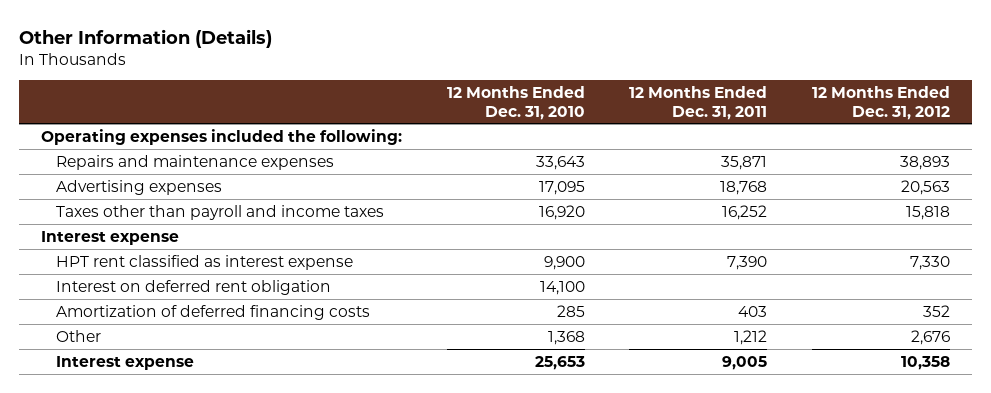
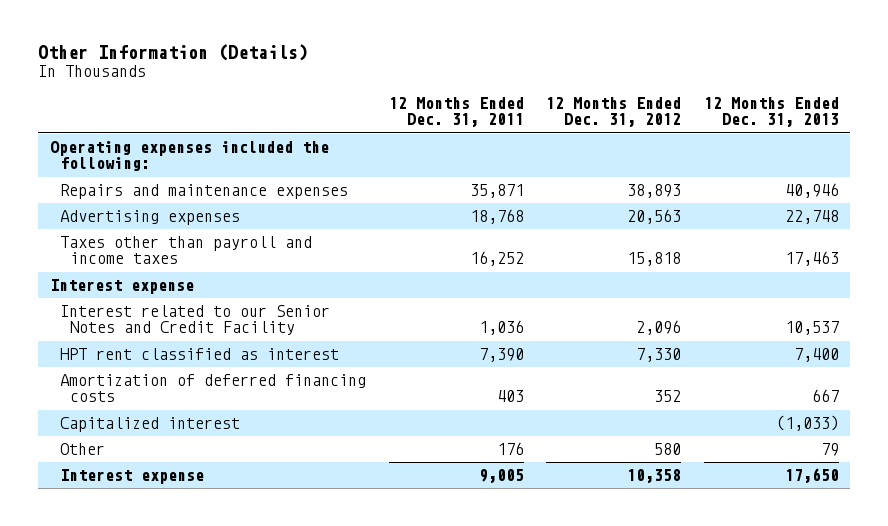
- | 12 Months Ended Dec. 31, 2010 | 12 Months Ended Dec. 31, 2011 | 12 Months Ended Dec. 31, 2012
+ | 12 Months Ended Dec. 31, 2011 | 12 Months Ended Dec. 31, 2012 | 12 Months Ended Dec. 31, 2013
- HPT rent classified as interest expense | 9,900 | 7,390 | 7,330
- Interest on deferred rent obligation | 14,100 | |
+ Interest related to our Senior Notes and Credit Facility | 1,036 | 2,096 | 10,537
+ HPT rent classified as interest | 7,390 | 7,330 | 7,400
- Other | 1,368 | 1,212 | 2,676
+ Capitalized interest | | | (1,033)
+ Other | 176 | 580 | 79

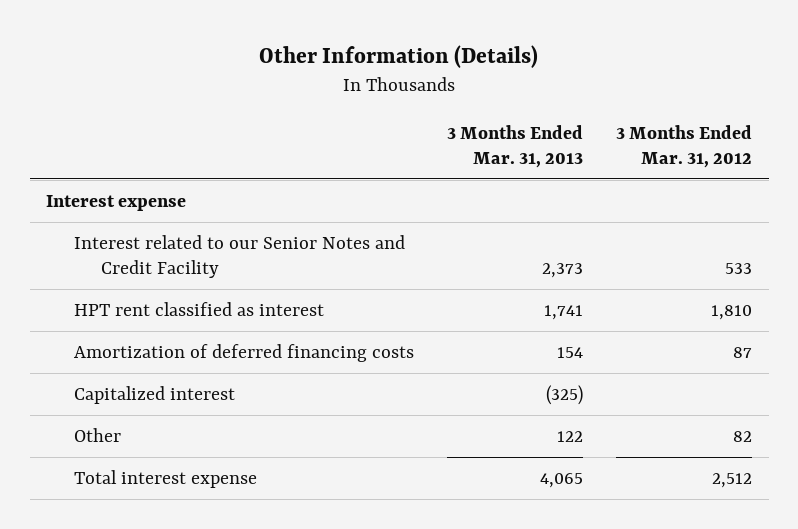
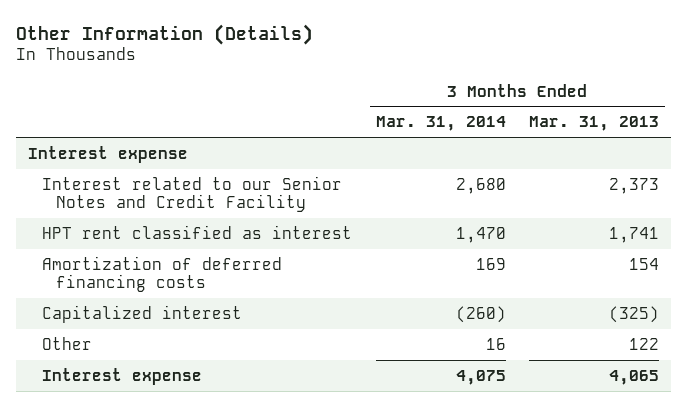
- | 3 Months Ended Mar. 31, 2013 | 3 Months Ended Mar. 31, 2012
+ | 3 Months Ended Mar. 31, 2014 | 3 Months Ended Mar. 31, 2013
- Total interest expense | 4,065 | 2,512
+ Interest expense | 4,075 | 4,065

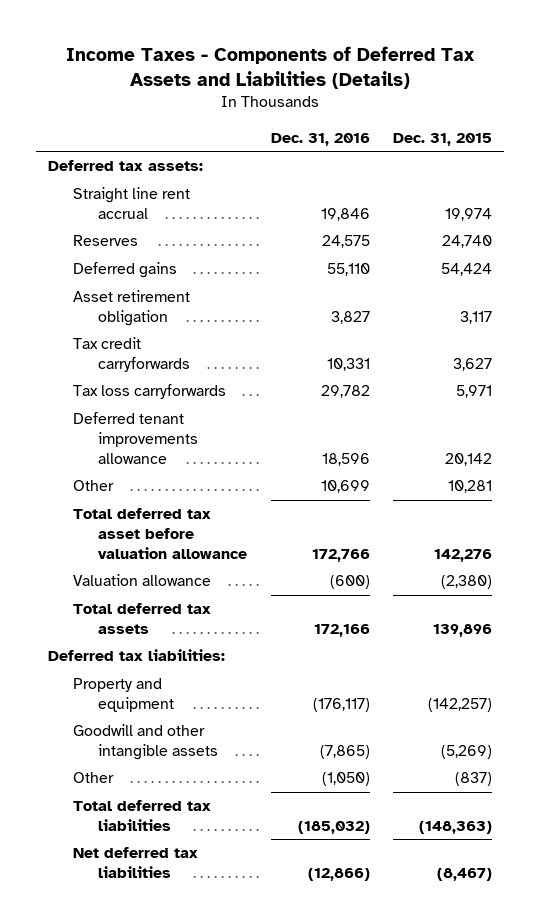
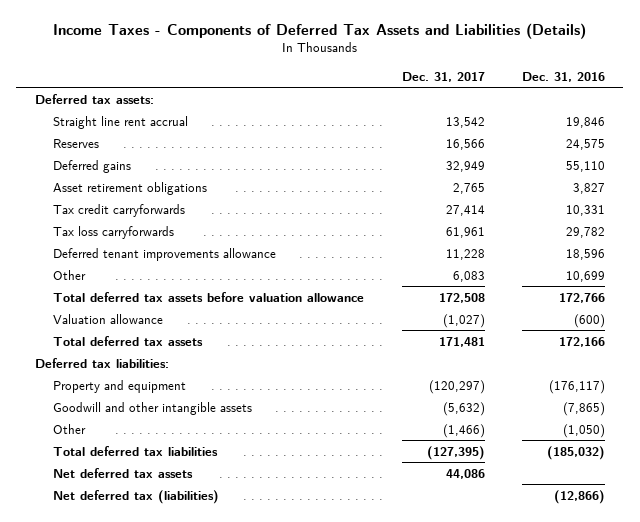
- | Dec. 31, 2016 | Dec. 31, 2015
+ | Dec. 31, 2017 | Dec. 31, 2016
- Asset retirement obligation | 3,827 | 3,117
+ Asset retirement obligations | 2,765 | 3,827
- Total deferred tax asset before valuation allowance | 172,766 | 142,276
+ Total deferred tax assets before valuation allowance | 172,508 | 172,766
- Net deferred tax liabilities | (12,866) | (8,467)
+ Net deferred tax assets | 44,086 |
+ Net deferred tax (liabilities) | | (12,866)

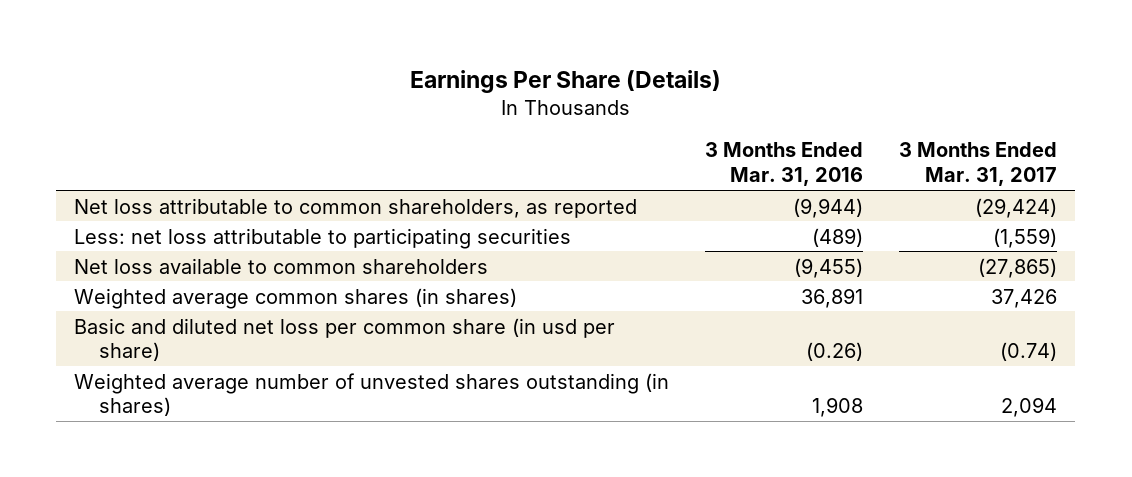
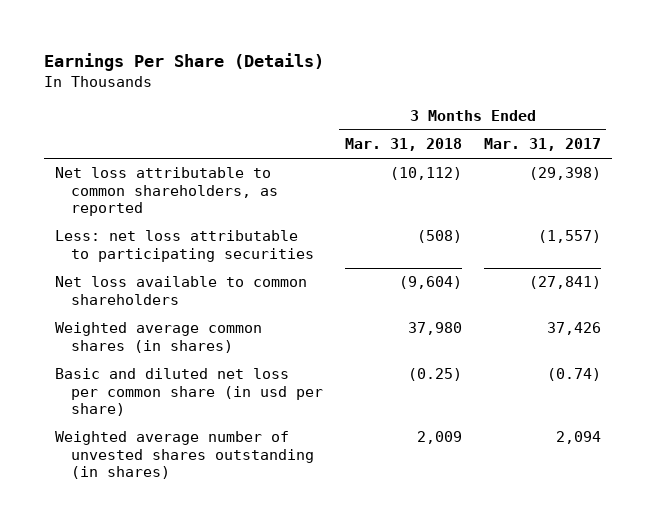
- | 3 Months Ended Mar. 31, 2016 | 3 Months Ended Mar. 31, 2017
+ | 3 Months Ended Mar. 31, 2018 | 3 Months Ended Mar. 31, 2017
- Net loss attributable to common shareholders, as reported | (9,944) | (29,424)
- Less: net loss attributable to participating securities | (489) | (1,559)
- Net loss available to common shareholders | (9,455) | (27,865)
+ Net loss attributable to common shareholders, as reported | (10,112) | (29,398)
+ Less: net loss attributable to participating securities | (508) | (1,557)
+ Net loss available to common shareholders | (9,604) | (27,841)

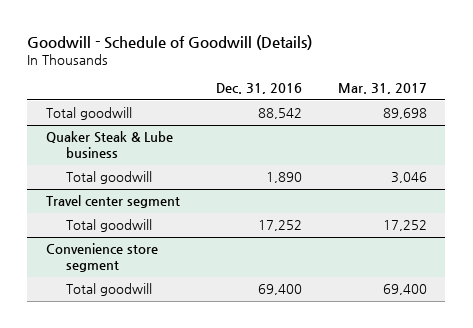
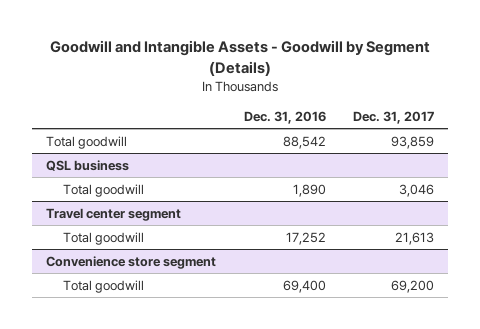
- Goodwill - Schedule of Goodwill (Details)
+ Goodwill and Intangible Assets - Goodwill by Segment (Details)
- | Dec. 31, 2016 | Mar. 31, 2017
+ | Dec. 31, 2016 | Dec. 31, 2017
- Quaker Steak & Lube business
+ QSL business

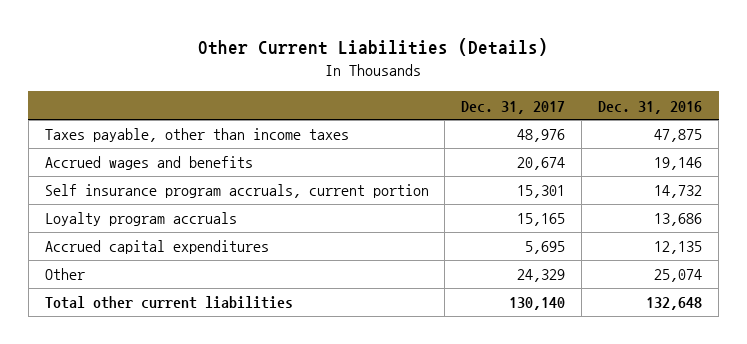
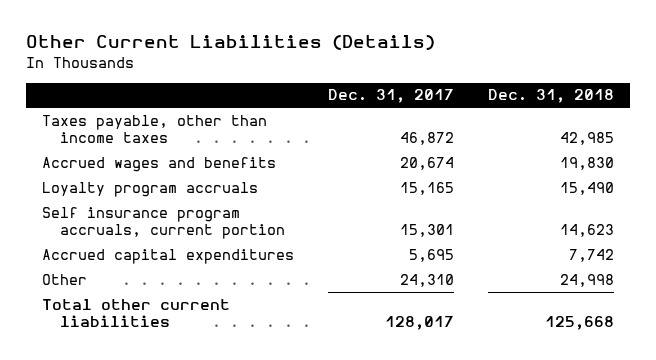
- | Dec. 31, 2017 | Dec. 31, 2016
+ | Dec. 31, 2017 | Dec. 31, 2018
- Taxes payable, other than income taxes | 48,976 | 47,875
+ Taxes payable, other than income taxes | 46,872 | 42,985
moved down: Self insurance program accruals, current portion | 15,301 | 14,623
- Other | 24,329 | 25,074
- Total other current liabilities | 130,140 | 132,648
+ Other | 24,310 | 24,998
+ Total other current liabilities | 128,017 | 125,668

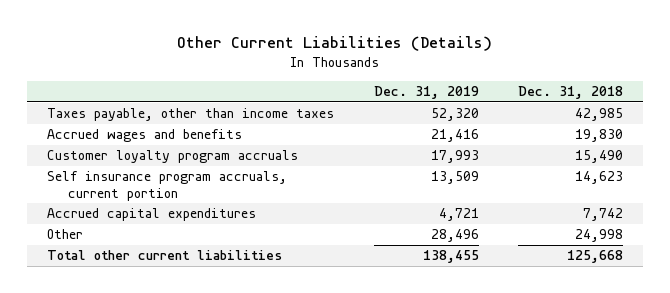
- | Dec. 31, 2017 | Dec. 31, 2018
+ | Dec. 31, 2019 | Dec. 31, 2018
- Loyalty program accruals | 15,165 | 15,490
+ Customer loyalty program accruals | 17,993 | 15,490

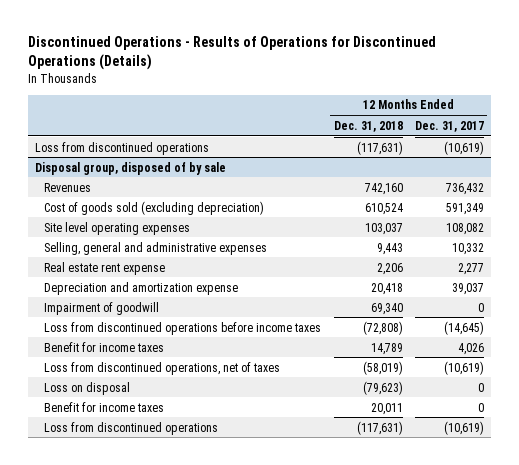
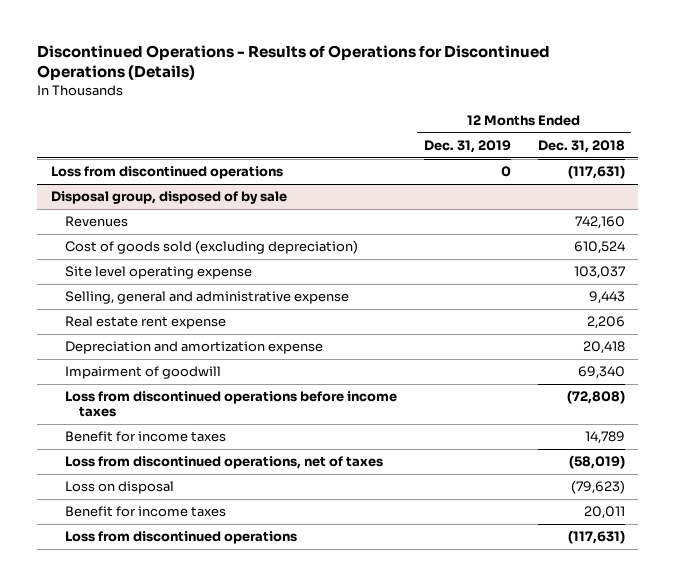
- | 12 Months Ended Dec. 31, 2018 | 12 Months Ended Dec. 31, 2017
+ | 12 Months Ended Dec. 31, 2019 | 12 Months Ended Dec. 31, 2018
@ Disposal group, disposed of by sale
- Site level operating expenses | 103,037 | 108,082
- Selling, general and administrative expenses | 9,443 | 10,332
+ Site level operating expense | | 103,037
+ Selling, general and administrative expense | | 9,443

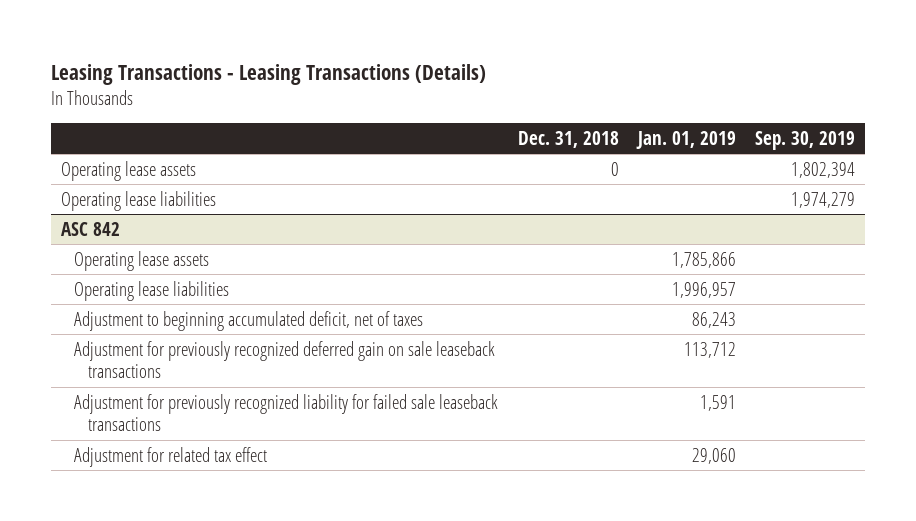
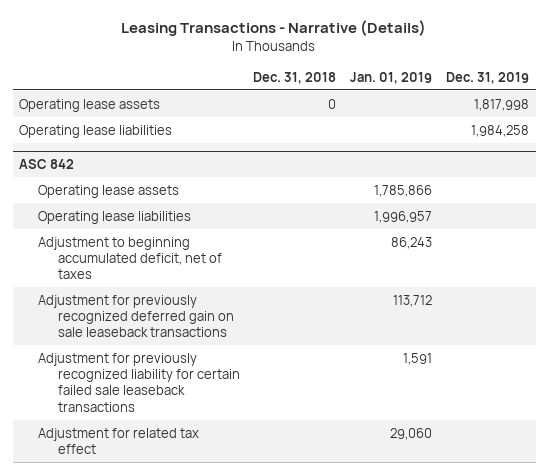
- Leasing Transactions - Leasing Transactions (Details)
+ Leasing Transactions - Narrative (Details)
- | Dec. 31, 2018 | Jan. 01, 2019 | Sep. 30, 2019
+ | Dec. 31, 2018 | Jan. 01, 2019 | Dec. 31, 2019
@ ASC 842
- Adjustment for previously recognized liability for failed sale leaseback transactions | | 1,591 |
+ Adjustment for previously recognized liability for certain failed sale leaseback transactions | | 1,591 |

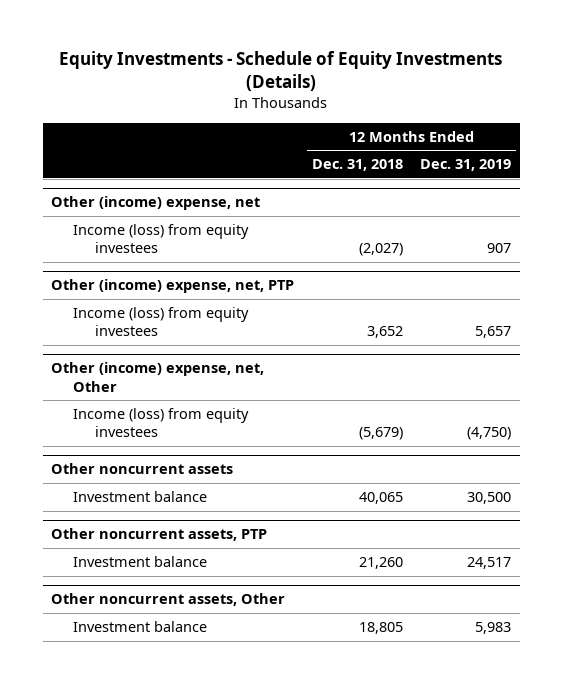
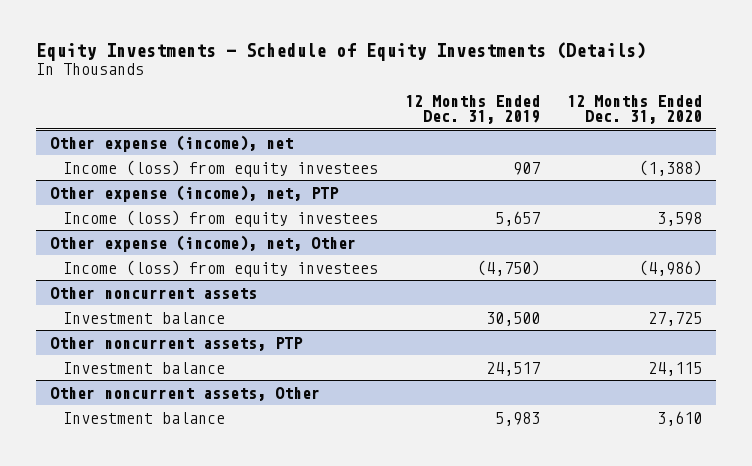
- | 12 Months Ended Dec. 31, 2018 | 12 Months Ended Dec. 31, 2019
+ | 12 Months Ended Dec. 31, 2019 | 12 Months Ended Dec. 31, 2020
- Other (income) expense, net
+ Other expense (income), net
- Other (income) expense, net, PTP
+ Other expense (income), net, PTP
- Other (income) expense, net, Other
+ Other expense (income), net, Other

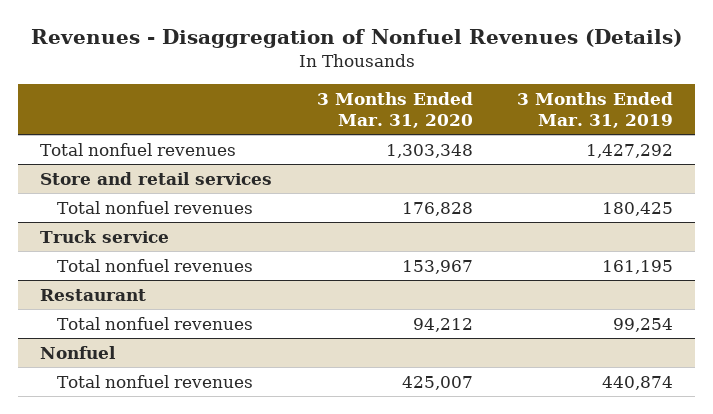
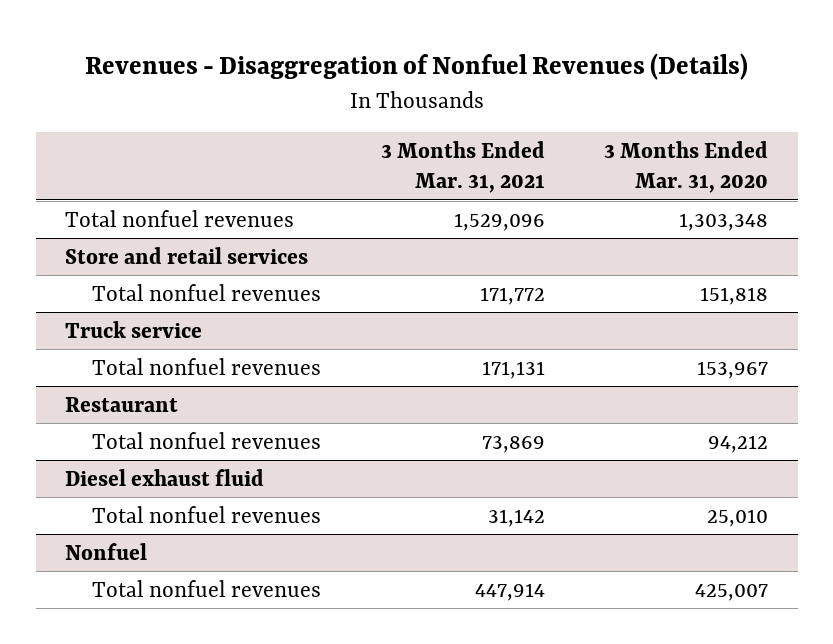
- | 3 Months Ended Mar. 31, 2020 | 3 Months Ended Mar. 31, 2019
+ | 3 Months Ended Mar. 31, 2021 | 3 Months Ended Mar. 31, 2020
@ Store and retail services
- Total nonfuel revenues | 176,828 | 180,425
+ Total nonfuel revenues | 171,772 | 151,818
+ Diesel exhaust fluid
+ Total nonfuel revenues | 31,142 | 25,010

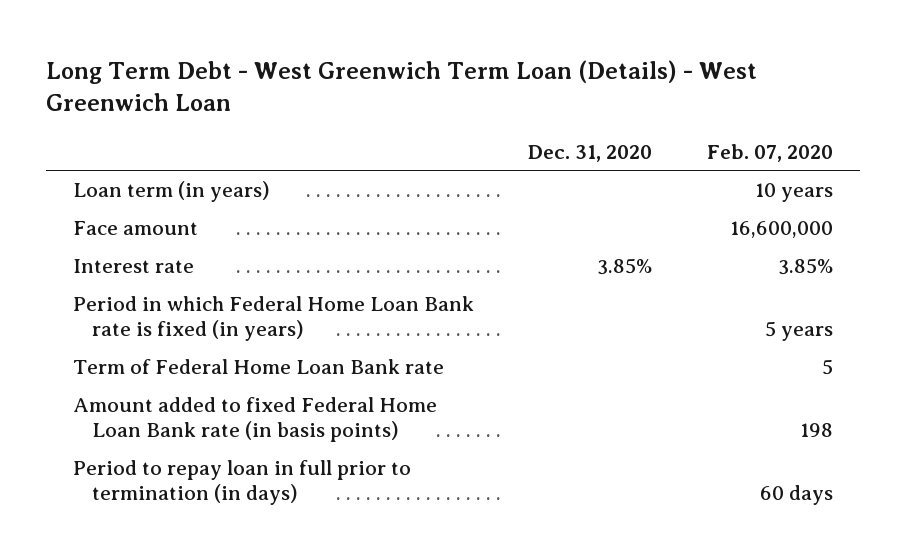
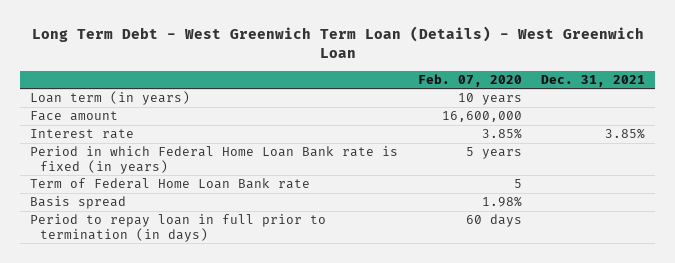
- | Dec. 31, 2020 | Feb. 07, 2020
+ | Feb. 07, 2020 | Dec. 31, 2021
- Amount added to fixed Federal Home Loan Bank rate (in basis points) | | 198
+ Basis spread | 1.98% |

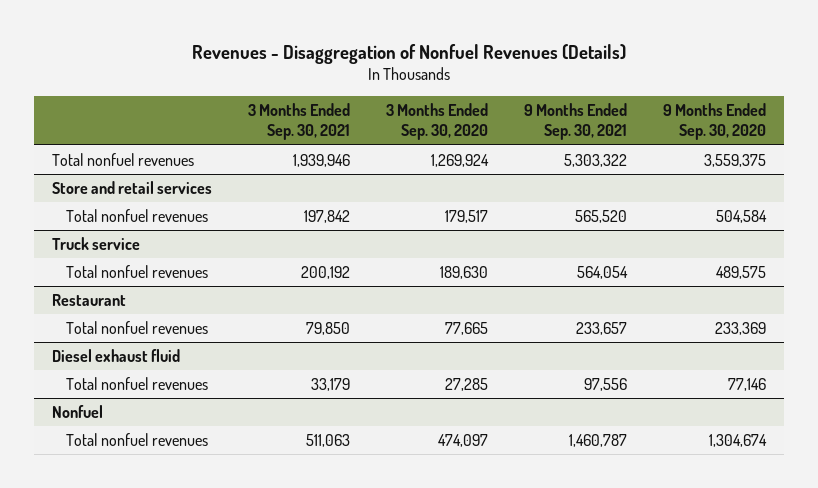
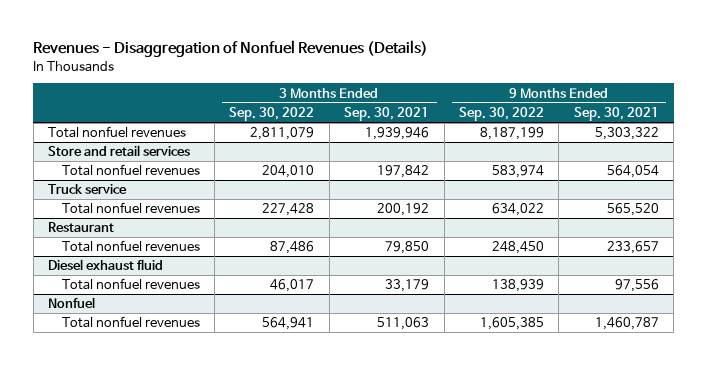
- | 3 Months Ended Sep. 30, 2021 | 3 Months Ended Sep. 30, 2020 | 9 Months Ended Sep. 30, 2021 | 9 Months Ended Sep. 30, 2020
+ | 3 Months Ended Sep. 30, 2022 | 3 Months Ended Sep. 30, 2021 | 9 Months Ended Sep. 30, 2022 | 9 Months Ended Sep. 30, 2021
@ Store and retail services
- Total nonfuel revenues | 197,842 | 179,517 | 565,520 | 504,584
+ Total nonfuel revenues | 204,010 | 197,842 | 583,974 | 564,054
@ Truck service
- Total nonfuel revenues | 200,192 | 189,630 | 564,054 | 489,575
+ Total nonfuel revenues | 227,428 | 200,192 | 634,022 | 565,520

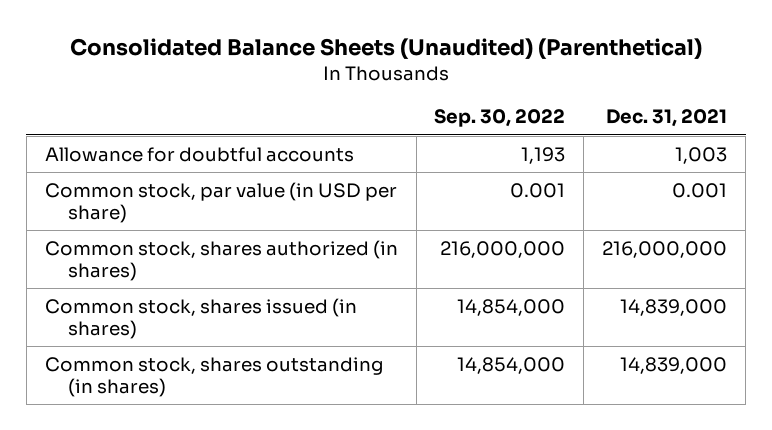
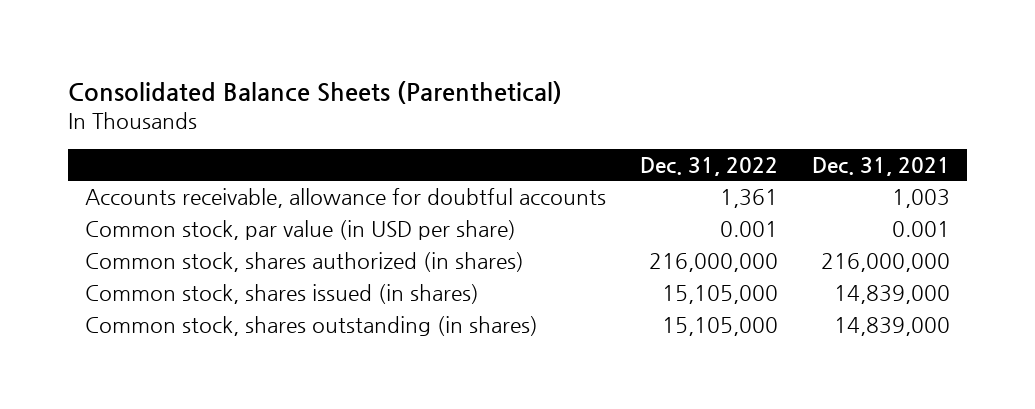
- Consolidated Balance Sheets (Unaudited) (Parenthetical)
+ Consolidated Balance Sheets (Parenthetical)
- | Sep. 30, 2022 | Dec. 31, 2021
+ | Dec. 31, 2022 | Dec. 31, 2021
- Allowance for doubtful accounts | 1,193 | 1,003
+ Accounts receivable, allowance for doubtful accounts | 1,361 | 1,003

